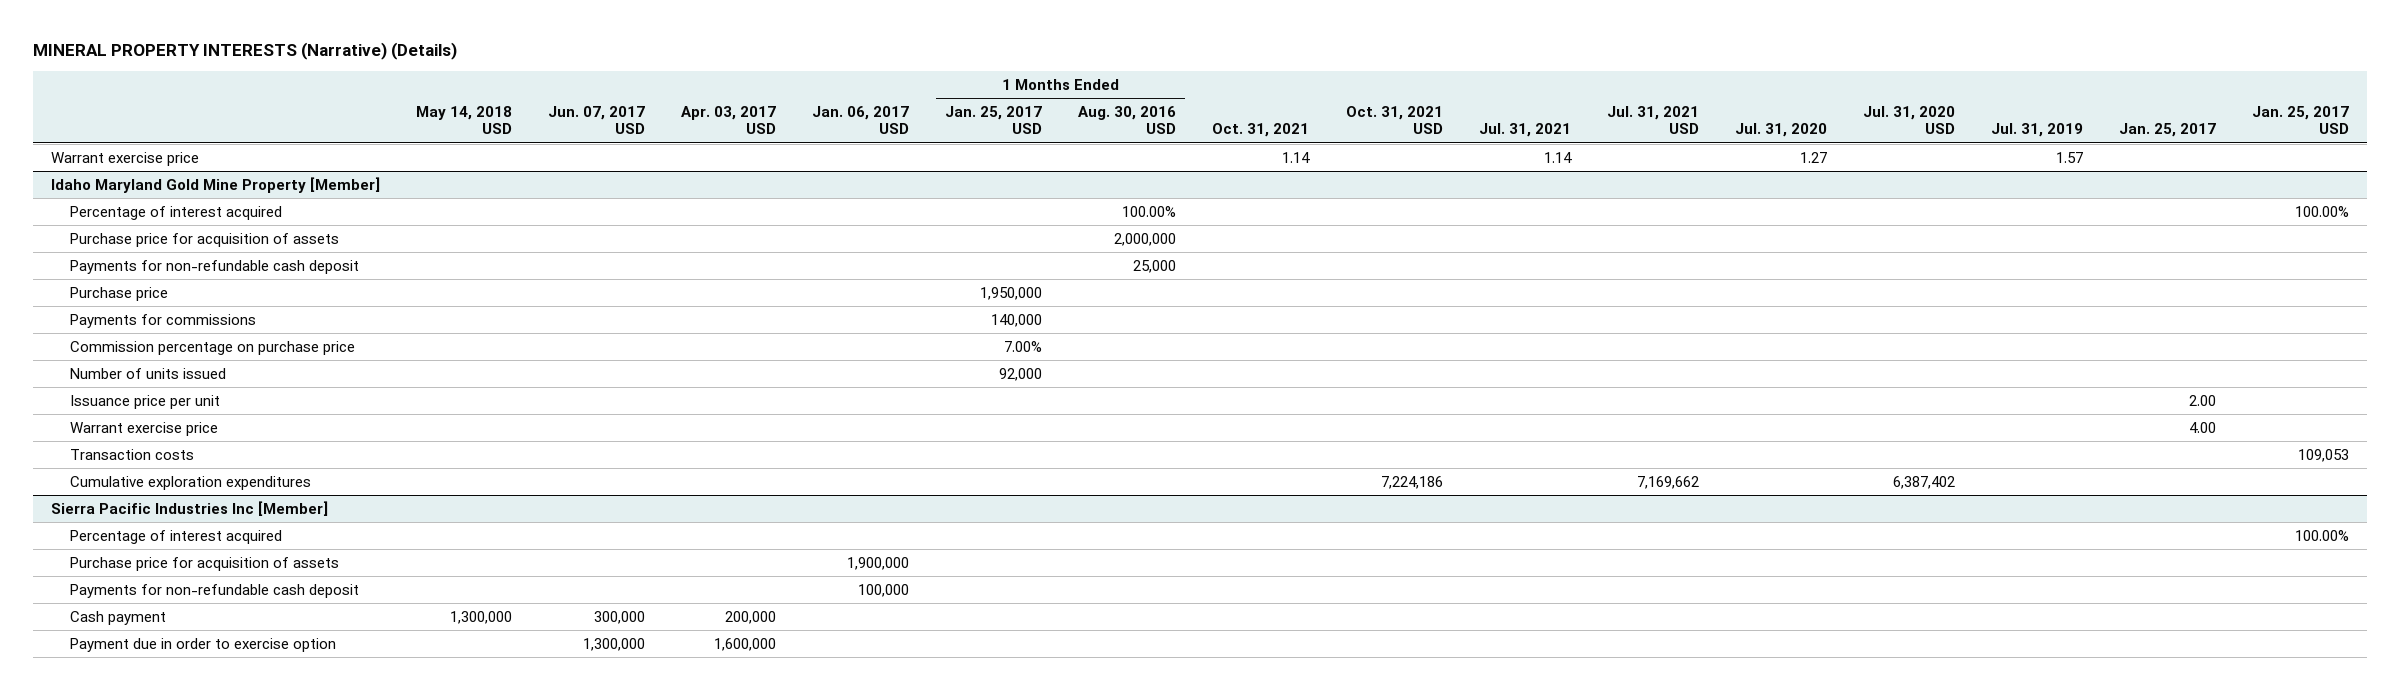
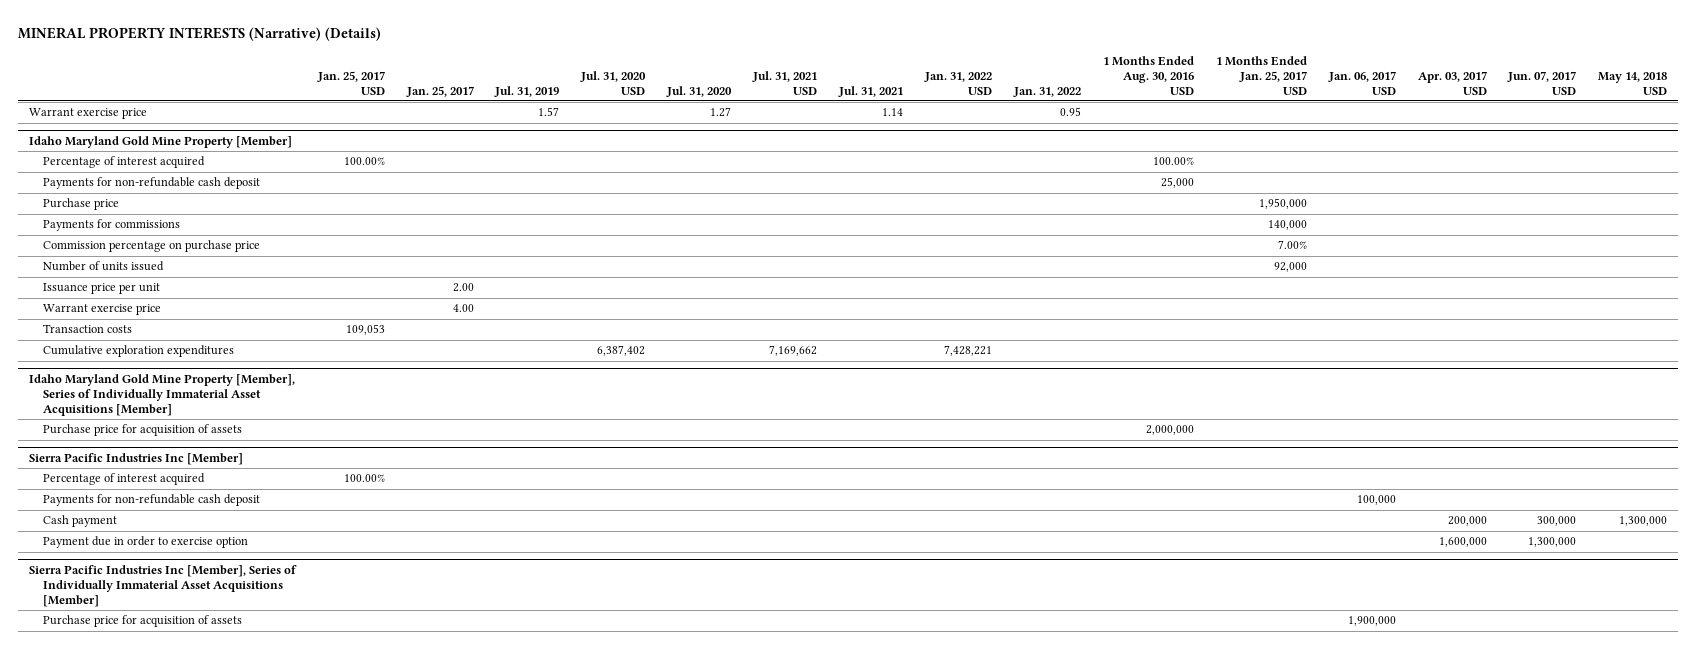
- | May 14, 2018 USD | Jun. 07, 2017 USD | Apr. 03, 2017 USD | Jan. 06, 2017 USD | 1 Months Ended Jan. 25, 2017 USD | 1 Months Ended Aug. 30, 2016 USD | Oct. 31, 2021 | Oct. 31, 2021 USD | Jul. 31, 2021 | Jul. 31, 2021 USD | Jul. 31, 2020 | Jul. 31, 2020 USD | Jul. 31, 2019 | Jan. 25, 2017 | Jan. 25, 2017 USD
+ | Jan. 25, 2017 USD | Jan. 25, 2017 | Jul. 31, 2019 | Jul. 31, 2020 USD | Jul. 31, 2020 | Jul. 31, 2021 USD | Jul. 31, 2021 | Jan. 31, 2022 USD | Jan. 31, 2022 | 1 Months Ended Aug. 30, 2016 USD | 1 Months Ended Jan. 25, 2017 USD | Jan. 06, 2017 USD | Apr. 03, 2017 USD | Jun. 07, 2017 USD | May 14, 2018 USD
@ Idaho Maryland Gold Mine Property [Member]
- Purchase price for acquisition of assets | | | | | | 2,000,000 | | | | | | | | |
+ Idaho Maryland Gold Mine Property [Member], Series of Individually Immaterial Asset Acquisitions [Member]
+ Purchase price for acquisition of assets | | | | | | | | | | 2,000,000 | | | | |
@ Sierra Pacific Industries Inc [Member]
- Purchase price for acquisition of assets | | | | 1,900,000 | | | | | | | | | | |
+ Sierra Pacific Industries Inc [Member], Series of Individually Immaterial Asset Acquisitions [Member]
+ Purchase price for acquisition of assets | | | | | | | | | | | | 1,900,000 | | |

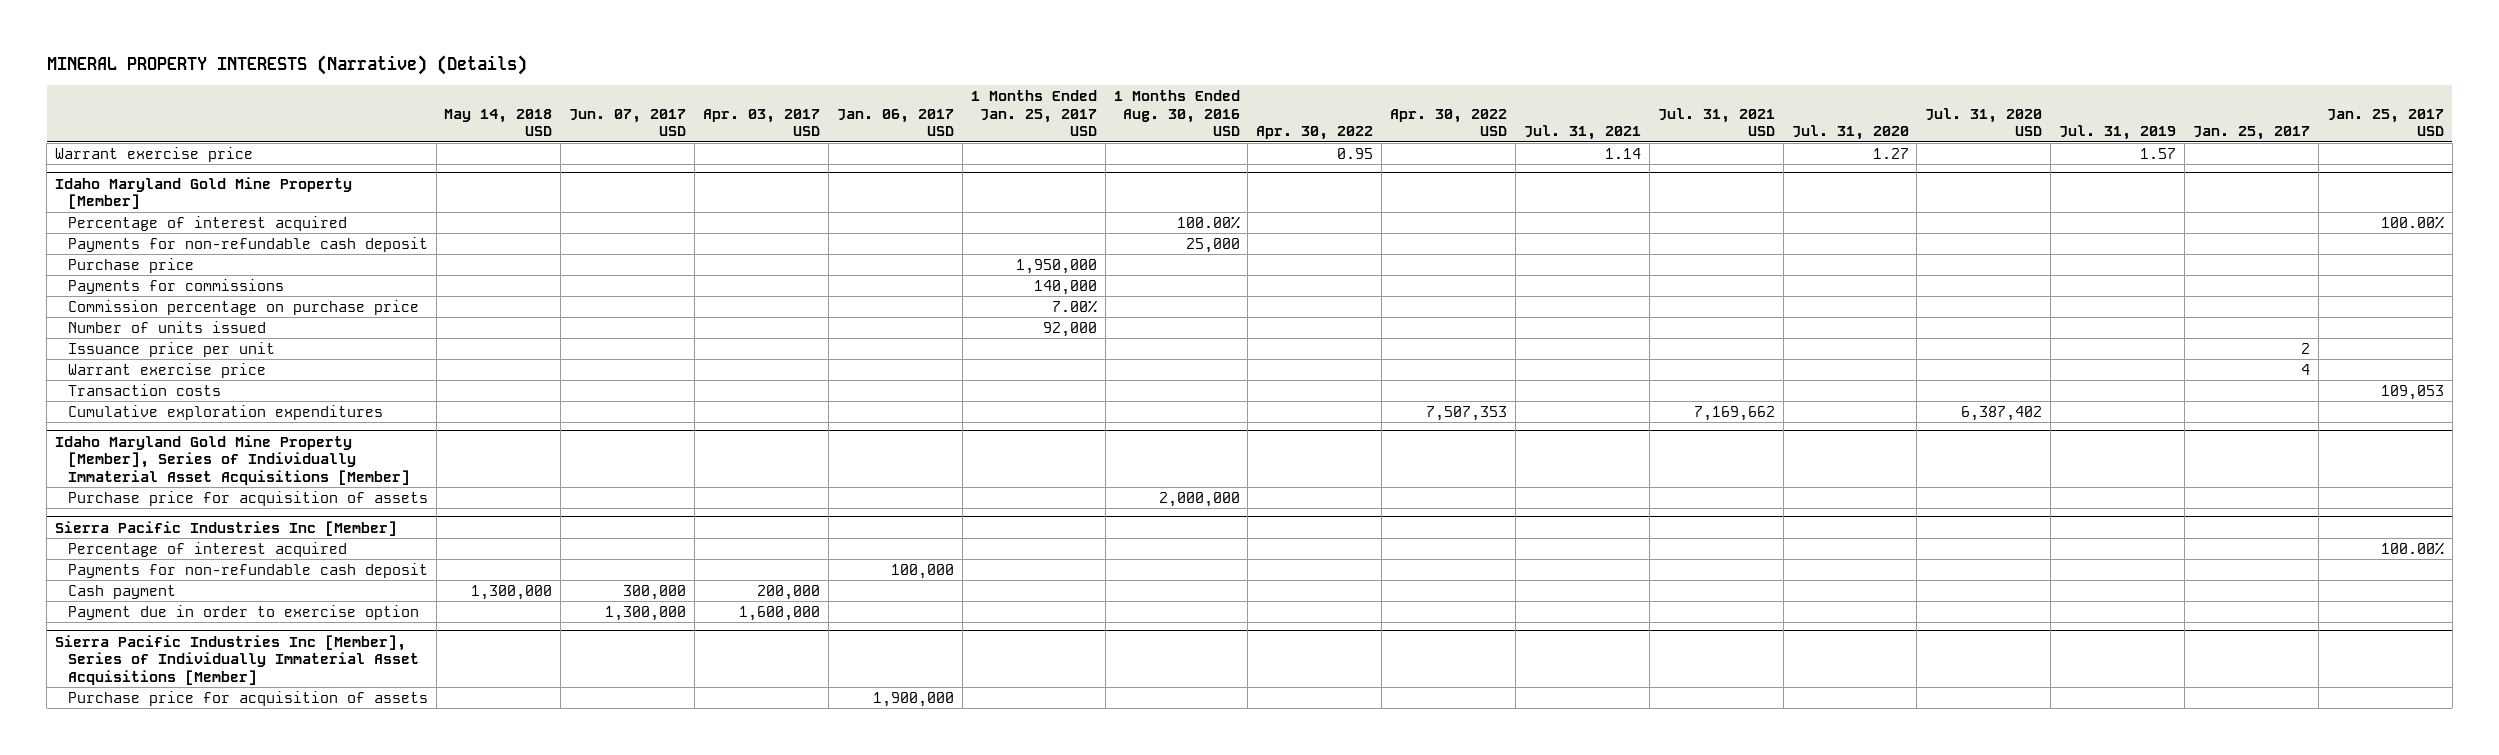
- | Jan. 25, 2017 USD | Jan. 25, 2017 | Jul. 31, 2019 | Jul. 31, 2020 USD | Jul. 31, 2020 | Jul. 31, 2021 USD | Jul. 31, 2021 | Jan. 31, 2022 USD | Jan. 31, 2022 | 1 Months Ended Aug. 30, 2016 USD | 1 Months Ended Jan. 25, 2017 USD | Jan. 06, 2017 USD | Apr. 03, 2017 USD | Jun. 07, 2017 USD | May 14, 2018 USD
+ | May 14, 2018 USD | Jun. 07, 2017 USD | Apr. 03, 2017 USD | Jan. 06, 2017 USD | 1 Months Ended Jan. 25, 2017 USD | 1 Months Ended Aug. 30, 2016 USD | Apr. 30, 2022 | Apr. 30, 2022 USD | Jul. 31, 2021 | Jul. 31, 2021 USD | Jul. 31, 2020 | Jul. 31, 2020 USD | Jul. 31, 2019 | Jan. 25, 2017 | Jan. 25, 2017 USD
@ Idaho Maryland Gold Mine Property [Member]
- Issuance price per unit | | 2.00 | | | | | | | | | | | | |
- Warrant exercise price | | 4.00 | | | | | | | | | | | | |
+ Issuance price per unit | | | | | | | | | | | | | | 2 |
+ Warrant exercise price | | | | | | | | | | | | | | 4 |

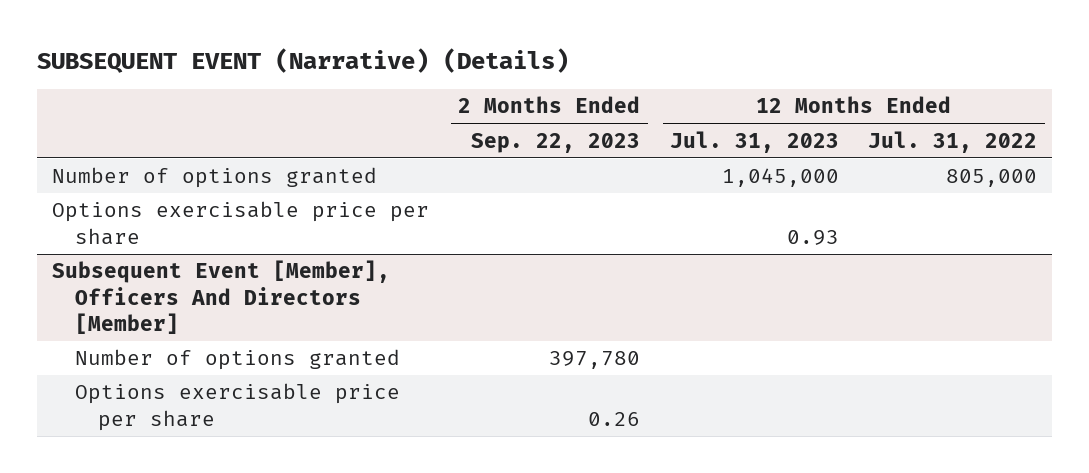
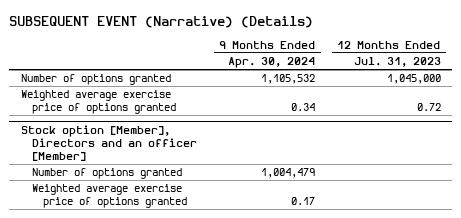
- | 2 Months Ended Sep. 22, 2023 | 12 Months Ended Jul. 31, 2023 | 12 Months Ended Jul. 31, 2022
+ | 9 Months Ended Apr. 30, 2024 | 12 Months Ended Jul. 31, 2023
- Options exercisable price per share | | 0.93 |
- Subsequent Event [Member], Officers And Directors [Member]
- Number of options granted | 397,780 | |
- Options exercisable price per share | 0.26 | |
+ Weighted average exercise price of options granted | 0.34 | 0.72
+ Stock option [Member], Directors and an officer [Member]
+ Number of options granted | 1,004,479 |
+ Weighted average exercise price of options granted | 0.17 |

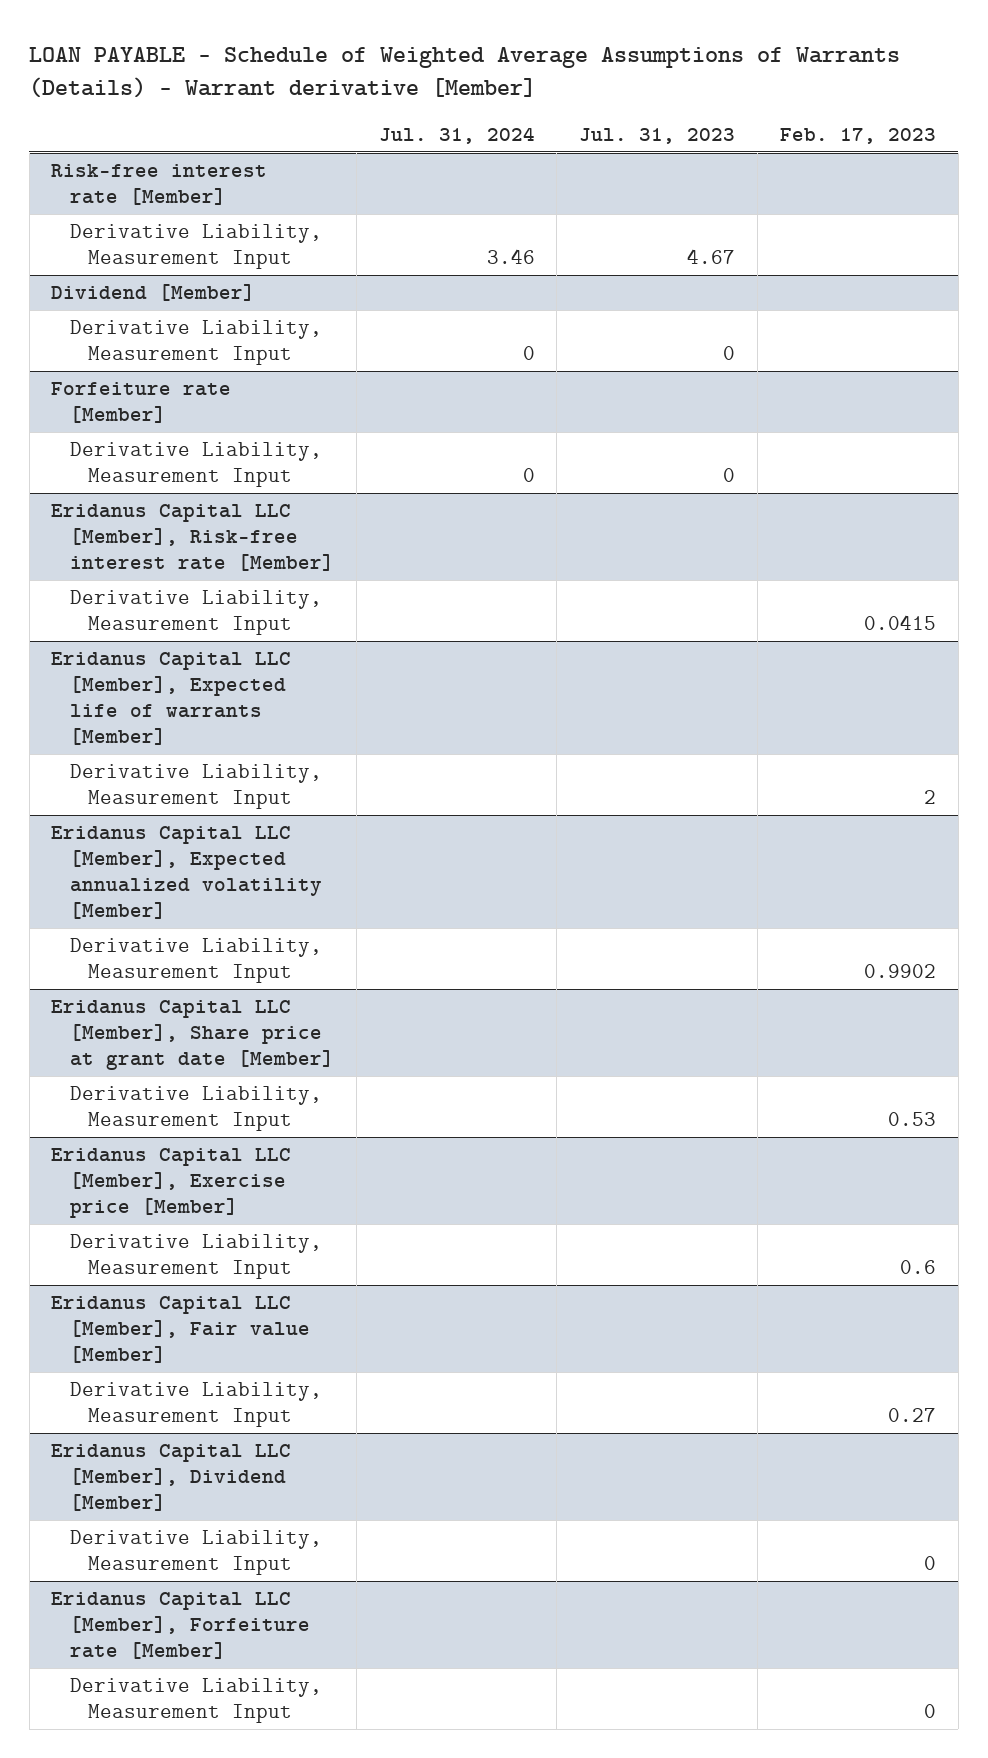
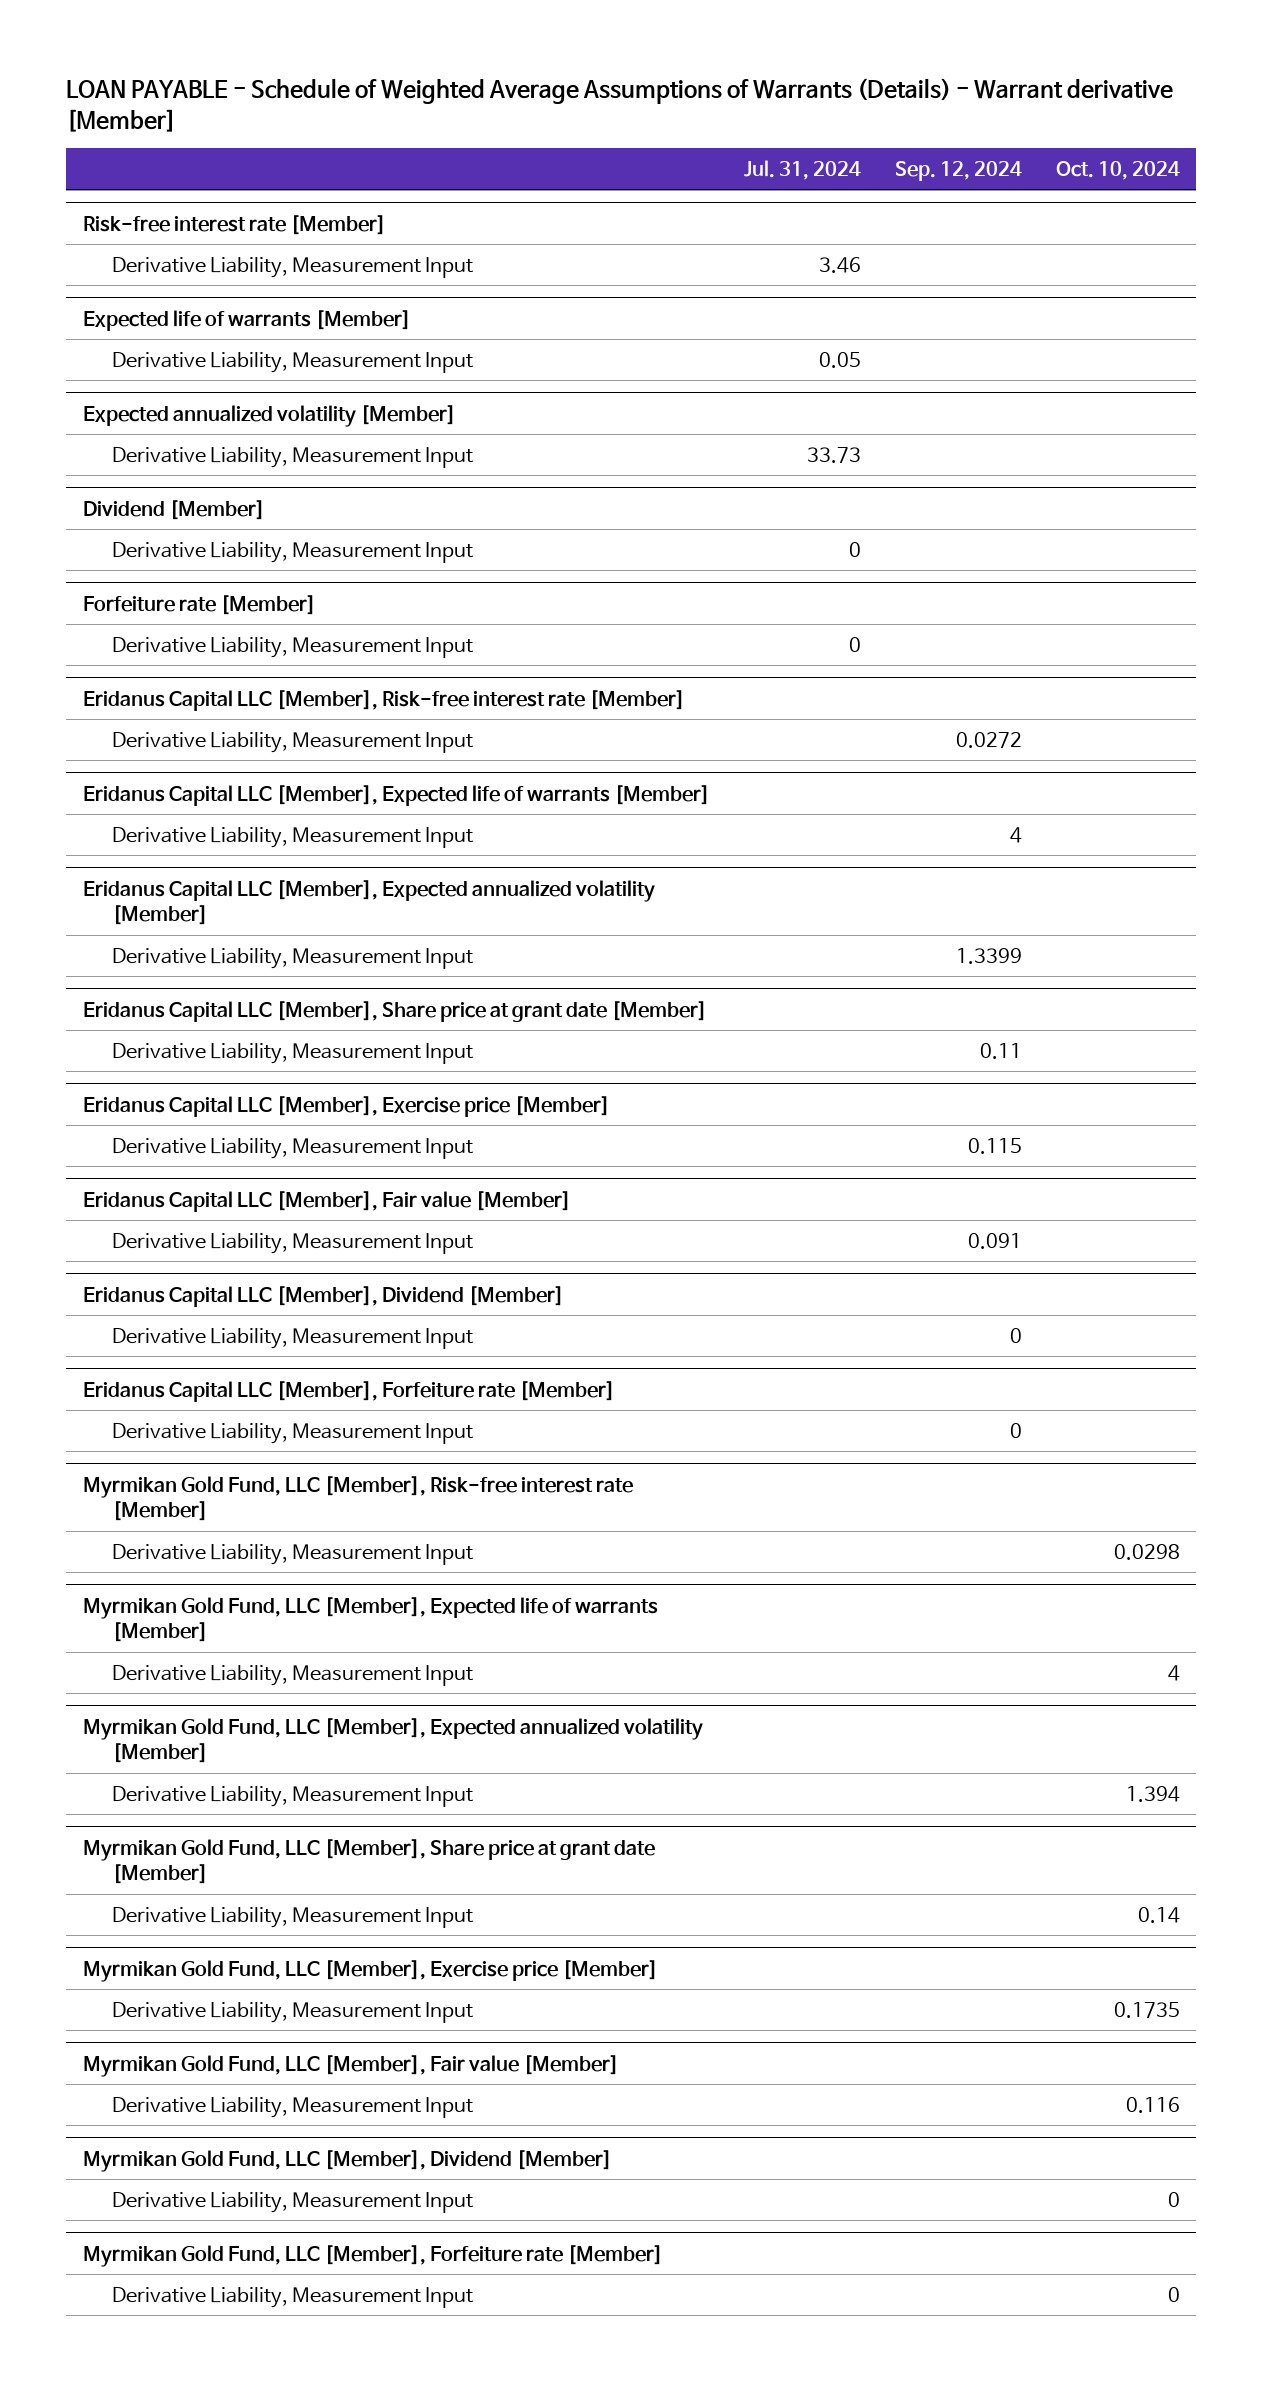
- | Jul. 31, 2024 | Jul. 31, 2023 | Feb. 17, 2023
+ | Jul. 31, 2024 | Sep. 12, 2024 | Oct. 10, 2024
+ Expected life of warrants [Member]
+ Derivative Liability, Measurement Input | 0.05 | |
+ Expected annualized volatility [Member]
+ Derivative Liability, Measurement Input | 33.73 | |
+ Myrmikan Gold Fund, LLC [Member], Risk-free interest rate [Member]
+ Derivative Liability, Measurement Input | | | 0.0298
+ Myrmikan Gold Fund, LLC [Member], Expected life of warrants [Member]
+ Derivative Liability, Measurement Input | | | 4
+ Myrmikan Gold Fund, LLC [Member], Expected annualized volatility [Member]
+ Derivative Liability, Measurement Input | | | 1.394
+ Myrmikan Gold Fund, LLC [Member], Share price at grant date [Member]
+ Derivative Liability, Measurement Input | | | 0.14
+ Myrmikan Gold Fund, LLC [Member], Exercise price [Member]
+ Derivative Liability, Measurement Input | | | 0.1735
+ Myrmikan Gold Fund, LLC [Member], Fair value [Member]
+ Derivative Liability, Measurement Input | | | 0.116
+ Myrmikan Gold Fund, LLC [Member], Dividend [Member]
+ Derivative Liability, Measurement Input | | | 0
+ Myrmikan Gold Fund, LLC [Member], Forfeiture rate [Member]
+ Derivative Liability, Measurement Input | | | 0

